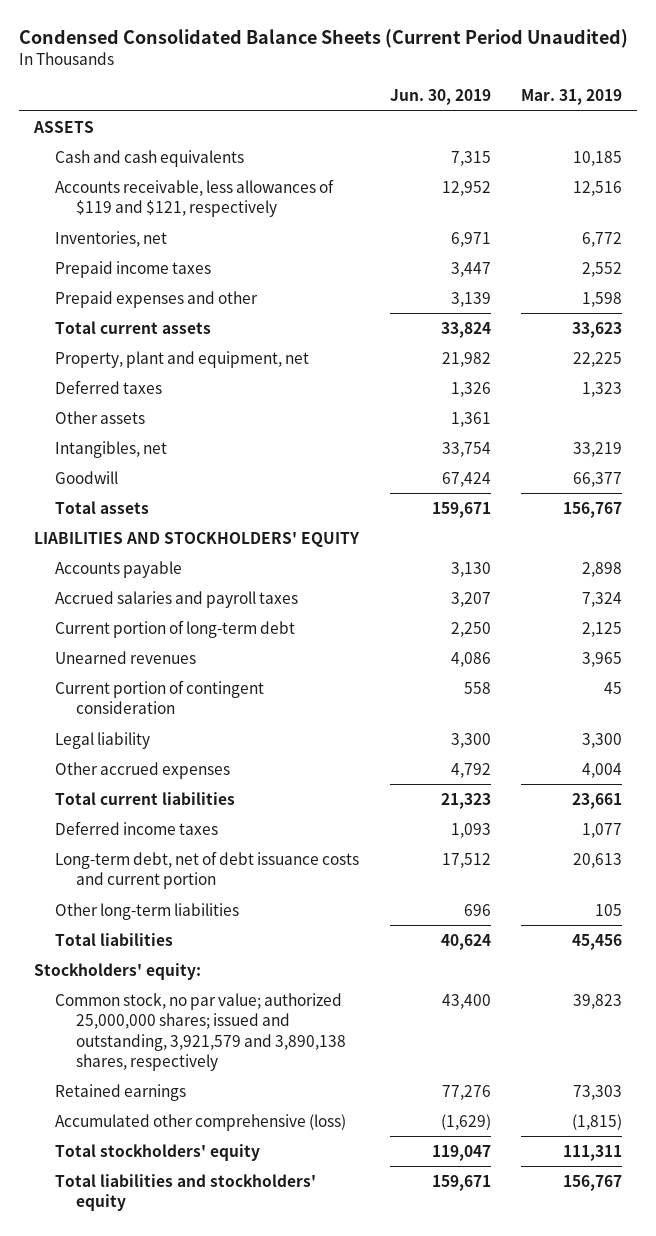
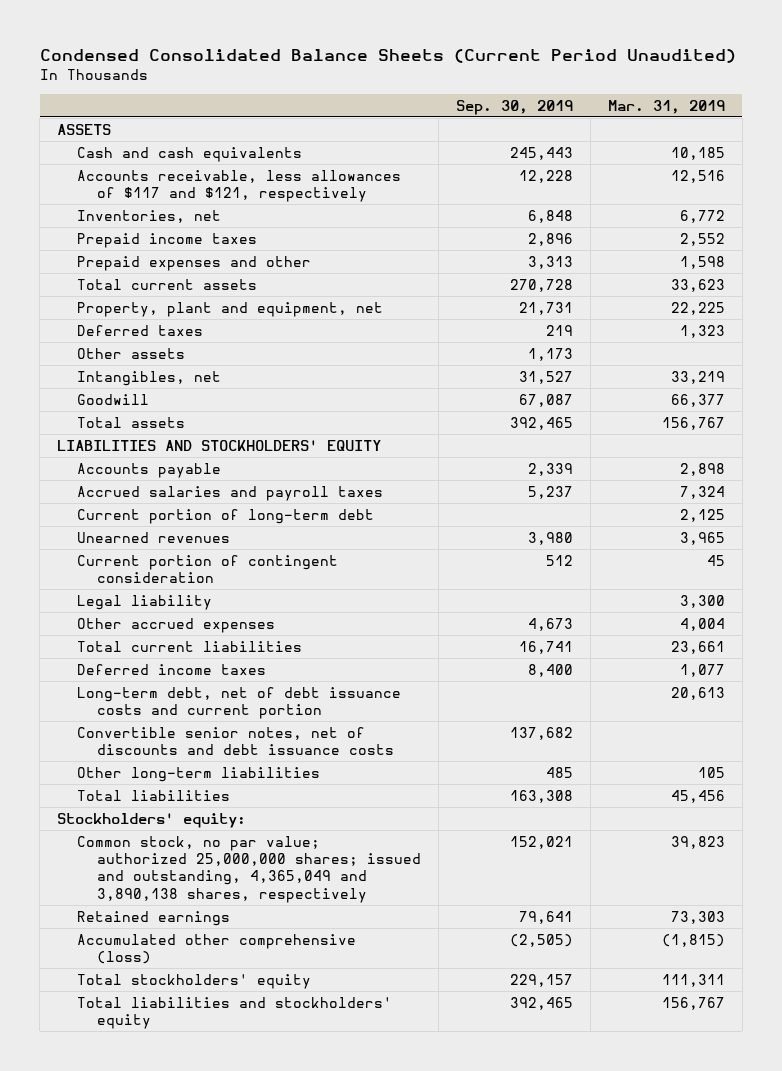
- | Jun. 30, 2019 | Mar. 31, 2019
+ | Sep. 30, 2019 | Mar. 31, 2019
- Accounts receivable, less allowances of $119 and $121, respectively | 12,952 | 12,516
+ Accounts receivable, less allowances of $117 and $121, respectively | 12,228 | 12,516
+ Convertible senior notes, net of discounts and debt issuance costs | 137,682 |
- Common stock, no par value; authorized 25,000,000 shares; issued and outstanding, 3,921,579 and 3,890,138 shares, respectively | 43,400 | 39,823
+ Common stock, no par value; authorized 25,000,000 shares; issued and outstanding, 4,365,049 and 3,890,138 shares, respectively | 152,021 | 39,823

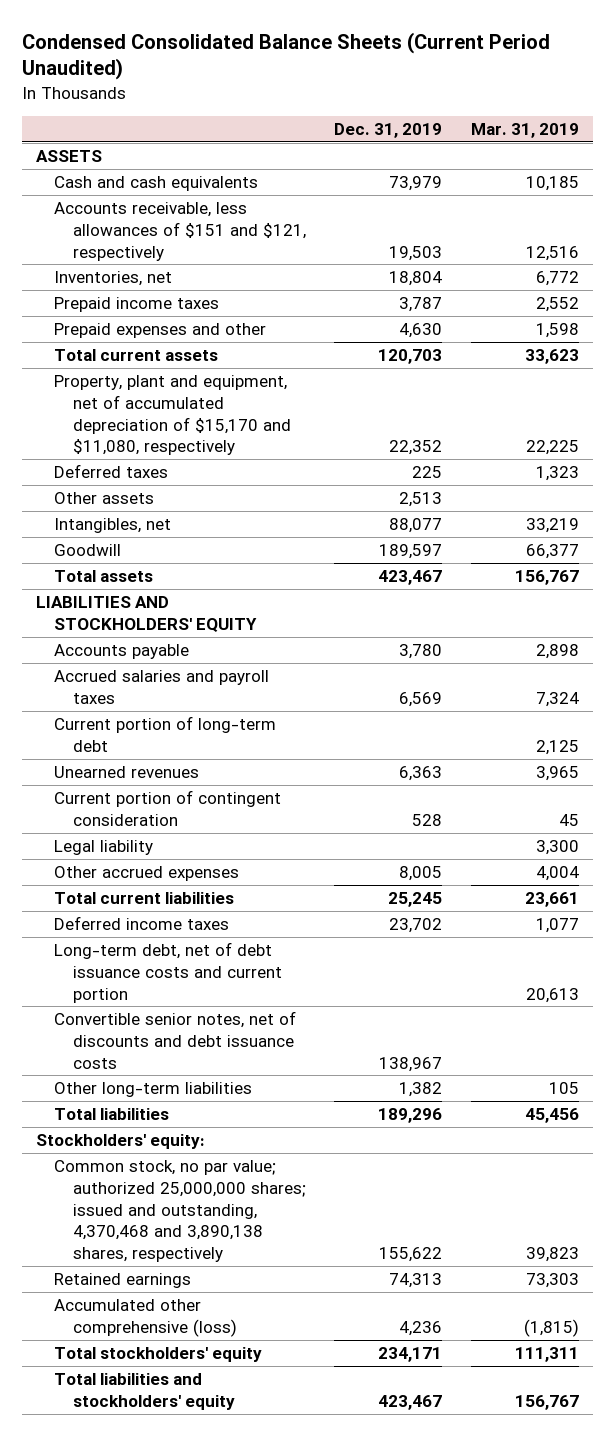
- | Sep. 30, 2019 | Mar. 31, 2019
+ | Dec. 31, 2019 | Mar. 31, 2019
- Accounts receivable, less allowances of $117 and $121, respectively | 12,228 | 12,516
+ Accounts receivable, less allowances of $151 and $121, respectively | 19,503 | 12,516
- Property, plant and equipment, net | 21,731 | 22,225
+ Property, plant and equipment, net of accumulated depreciation of $15,170 and $11,080, respectively | 22,352 | 22,225
- Common stock, no par value; authorized 25,000,000 shares; issued and outstanding, 4,365,049 and 3,890,138 shares, respectively | 152,021 | 39,823
+ Common stock, no par value; authorized 25,000,000 shares; issued and outstanding, 4,370,468 and 3,890,138 shares, respectively | 155,622 | 39,823

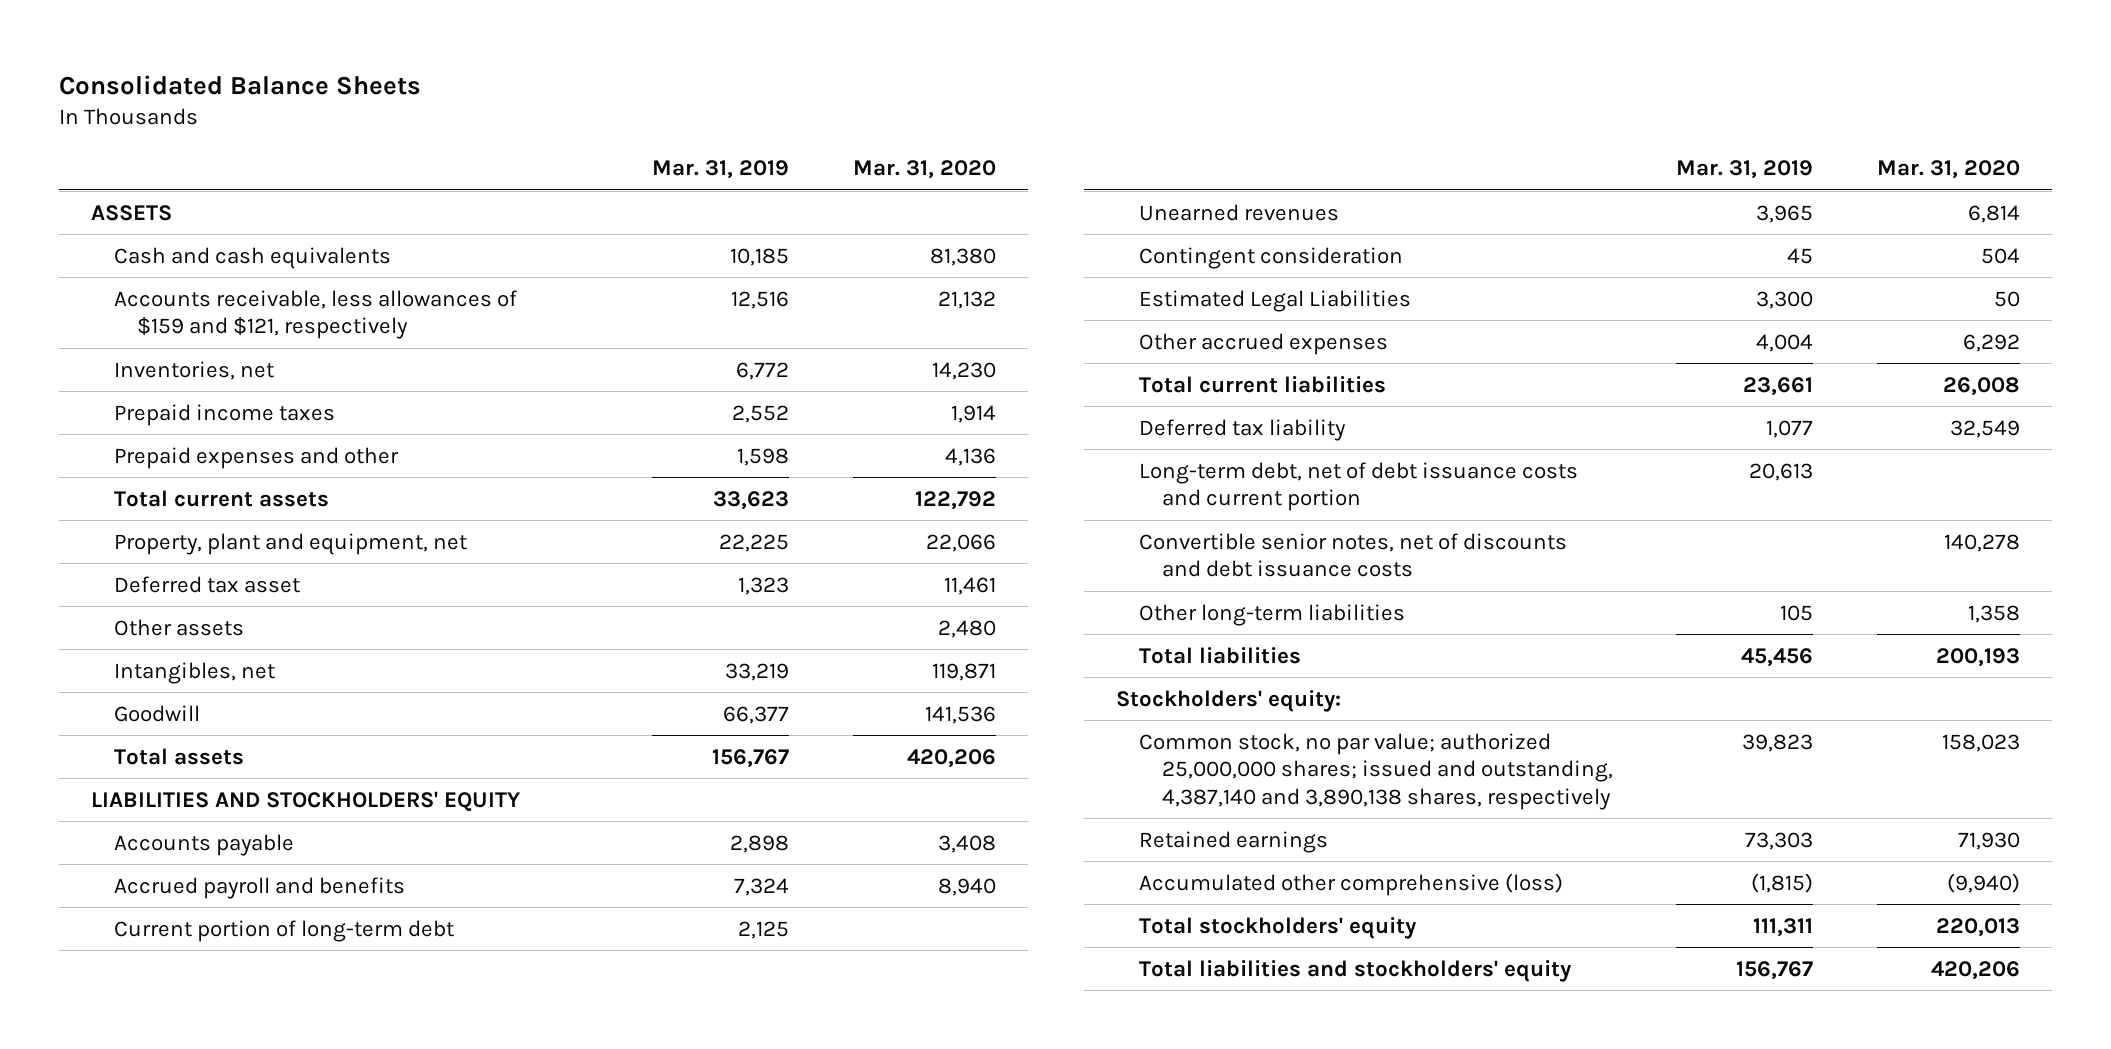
- Condensed Consolidated Balance Sheets (Current Period Unaudited)
+ Consolidated Balance Sheets
- | Dec. 31, 2019 | Mar. 31, 2019
+ | Mar. 31, 2019 | Mar. 31, 2020
- Accounts receivable, less allowances of $151 and $121, respectively | 19,503 | 12,516
+ Accounts receivable, less allowances of $159 and $121, respectively | 12,516 | 21,132
- Property, plant and equipment, net of accumulated depreciation of $15,170 and $11,080, respectively | 22,352 | 22,225
- Deferred taxes | 225 | 1,323
+ Property, plant and equipment, net | 22,225 | 22,066
+ Deferred tax asset | 1,323 | 11,461
- Accrued salaries and payroll taxes | 6,569 | 7,324
+ Accrued payroll and benefits | 7,324 | 8,940
- Current portion of contingent consideration | 528 | 45
- Legal liability | | 3,300
+ Contingent consideration | 45 | 504
+ Estimated Legal Liabilities | 3,300 | 50
- Deferred income taxes | 23,702 | 1,077
+ Deferred tax liability | 1,077 | 32,549
- Common stock, no par value; authorized 25,000,000 shares; issued and outstanding, 4,370,468 and 3,890,138 shares, respectively | 155,622 | 39,823
+ Common stock, no par value; authorized 25,000,000 shares; issued and outstanding, 4,387,140 and 3,890,138 shares, respectively | 39,823 | 158,023

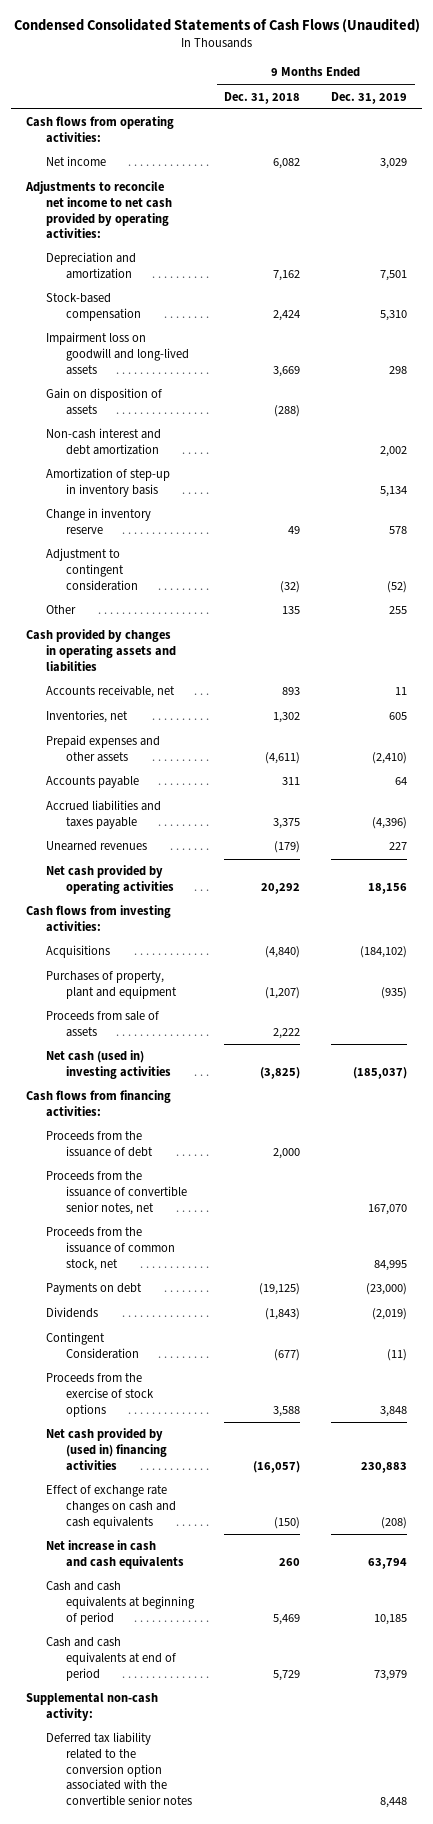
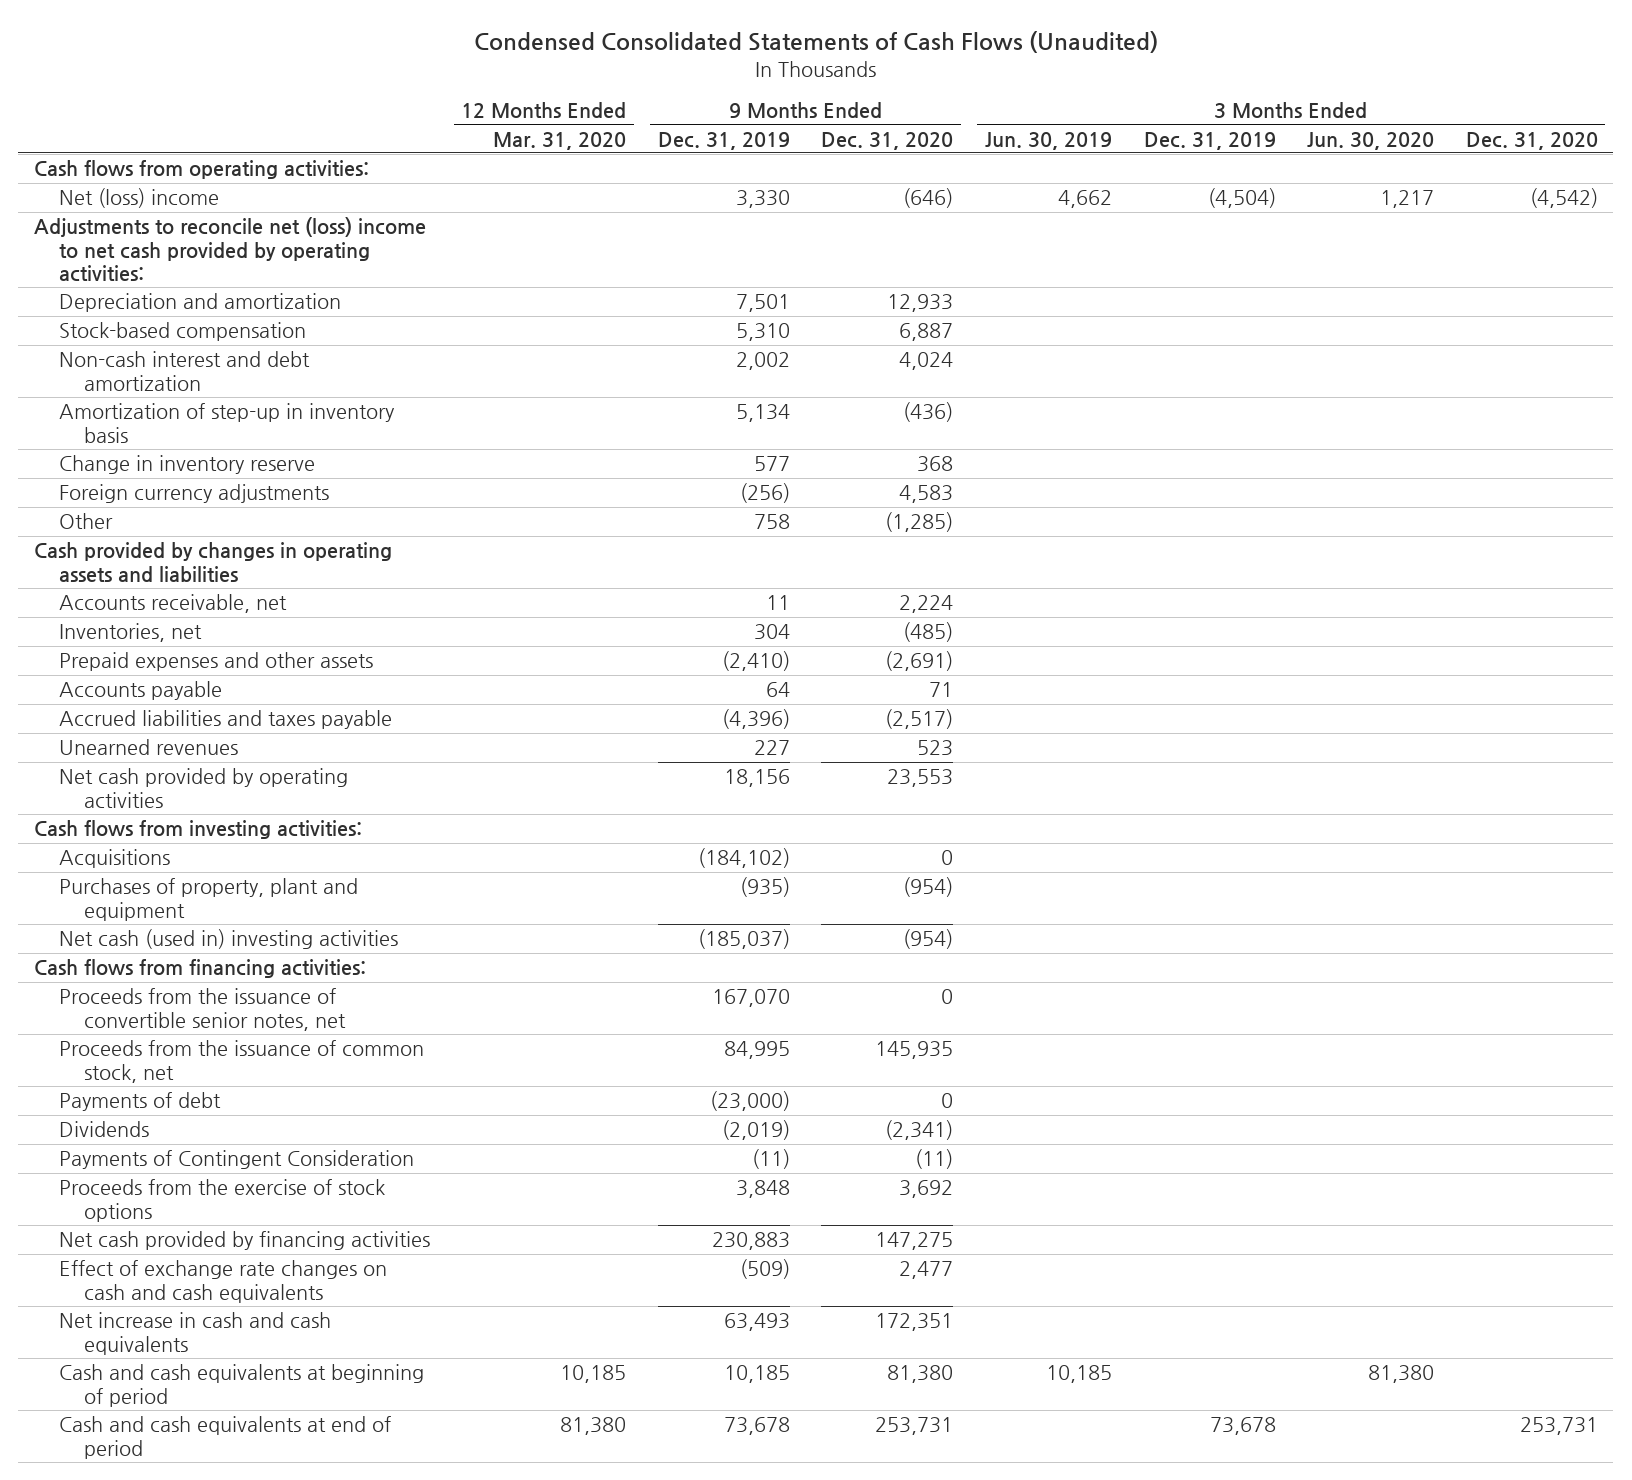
- | 9 Months Ended Dec. 31, 2018 | 9 Months Ended Dec. 31, 2019
+ | 12 Months Ended Mar. 31, 2020 | 9 Months Ended Dec. 31, 2019 | 9 Months Ended Dec. 31, 2020 | 3 Months Ended Jun. 30, 2019 | 3 Months Ended Dec. 31, 2019 | 3 Months Ended Jun. 30, 2020 | 3 Months Ended Dec. 31, 2020
- Net income | 6,082 | 3,029
- Adjustments to reconcile net income to net cash provided by operating activities:
+ Net (loss) income | | 3,330 | (646) | 4,662 | (4,504) | 1,217 | (4,542)
+ Adjustments to reconcile net (loss) income to net cash provided by operating activities:
- Impairment loss on goodwill and long-lived assets | 3,669 | 298
- Gain on disposition of assets | (288) |
- Change in inventory reserve | 49 | 578
- Adjustment to contingent consideration | (32) | (52)
- Other | 135 | 255
+ Change in inventory reserve | | 577 | 368 | | | |
+ Foreign currency adjustments | | (256) | 4,583 | | | |
+ Other | | 758 | (1,285) | | | |
- Inventories, net | 1,302 | 605
+ Inventories, net | | 304 | (485) | | | |
- Proceeds from sale of assets | 2,222 |
- Proceeds from the issuance of debt | 2,000 |
- Payments on debt | (19,125) | (23,000)
+ Payments of debt | | (23,000) | 0 | | | |
- Contingent Consideration | (677) | (11)
+ Payments of Contingent Consideration | | (11) | (11) | | | |
- Net cash provided by (used in) financing activities | (16,057) | 230,883
- Effect of exchange rate changes on cash and cash equivalents | (150) | (208)
- Net increase in cash and cash equivalents | 260 | 63,794
+ Net cash provided by financing activities | | 230,883 | 147,275 | | | |
+ Effect of exchange rate changes on cash and cash equivalents | | (509) | 2,477 | | | |
+ Net increase in cash and cash equivalents | | 63,493 | 172,351 | | | |
- Cash and cash equivalents at end of period | 5,729 | 73,979
- Supplemental non-cash activity:
- Deferred tax liability related to the conversion option associated with the convertible senior notes | | 8,448
+ Cash and cash equivalents at end of period | 81,380 | 73,678 | 253,731 | | 73,678 | | 253,731

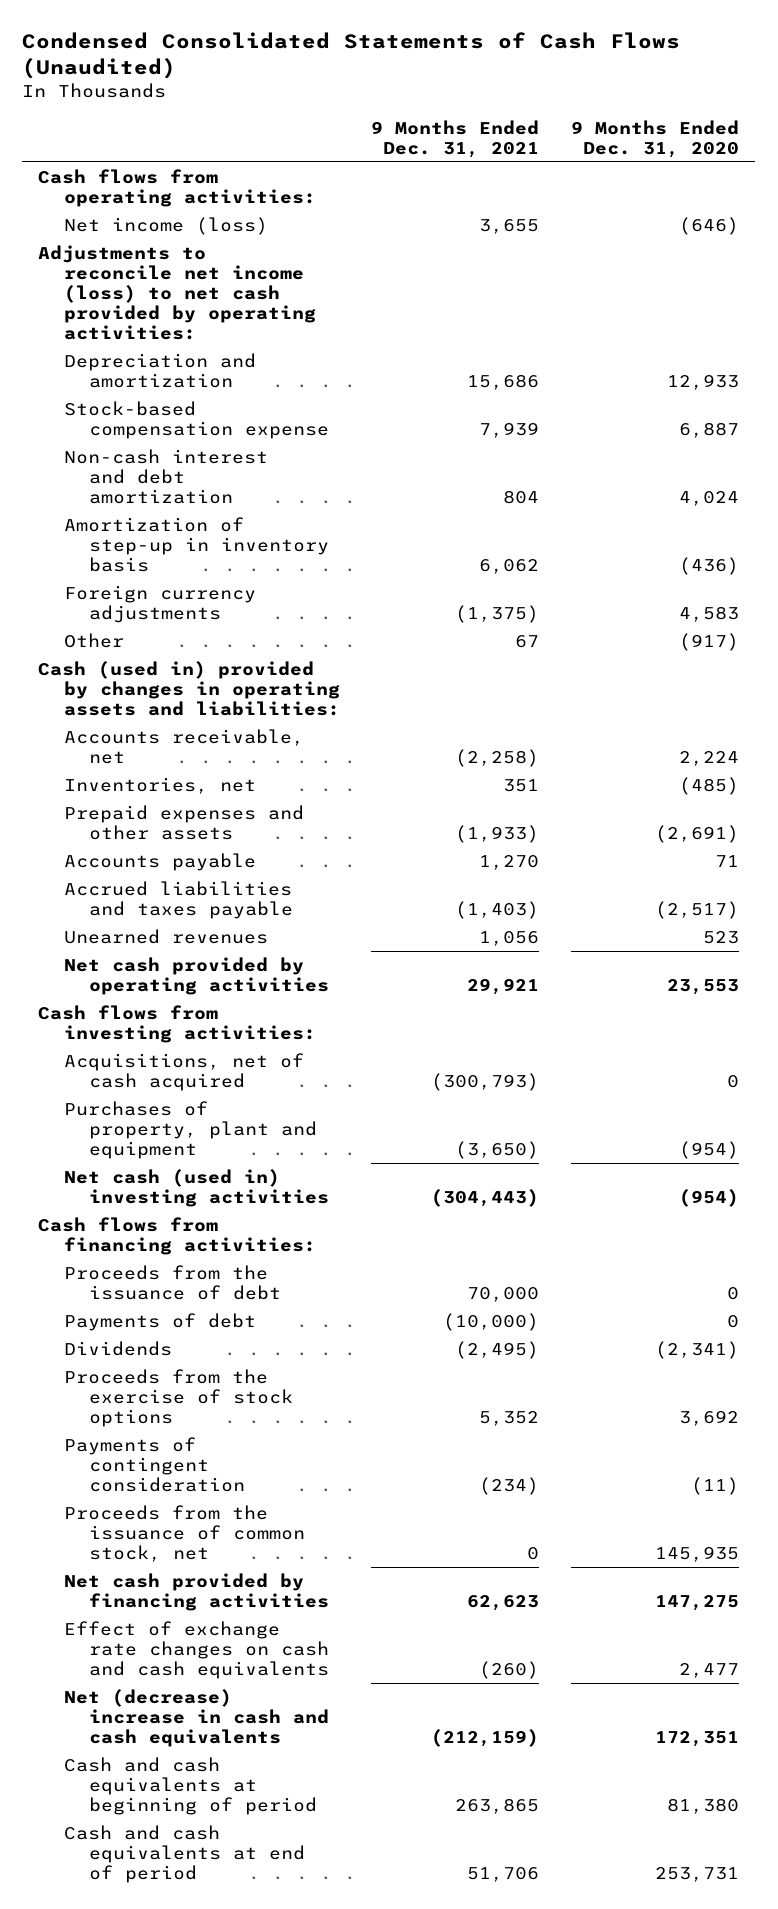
- | 12 Months Ended Mar. 31, 2020 | 9 Months Ended Dec. 31, 2019 | 9 Months Ended Dec. 31, 2020 | 3 Months Ended Jun. 30, 2019 | 3 Months Ended Dec. 31, 2019 | 3 Months Ended Jun. 30, 2020 | 3 Months Ended Dec. 31, 2020
+ | 9 Months Ended Dec. 31, 2021 | 9 Months Ended Dec. 31, 2020
- Net (loss) income | | 3,330 | (646) | 4,662 | (4,504) | 1,217 | (4,542)
- Adjustments to reconcile net (loss) income to net cash provided by operating activities:
+ Net income (loss) | 3,655 | (646)
+ Adjustments to reconcile net income (loss) to net cash provided by operating activities:
- Stock-based compensation | | 5,310 | 6,887 | | | |
+ Stock-based compensation expense | 7,939 | 6,887
- Change in inventory reserve | | 577 | 368 | | | |
- Other | | 758 | (1,285) | | | |
- Cash provided by changes in operating assets and liabilities
+ Other | 67 | (917)
+ Cash (used in) provided by changes in operating assets and liabilities:
- Acquisitions | | (184,102) | 0 | | | |
+ Acquisitions, net of cash acquired | (300,793) | 0
- Proceeds from the issuance of convertible senior notes, net | | 167,070 | 0 | | | |
+ Proceeds from the issuance of debt | 70,000 | 0
- Payments of Contingent Consideration | | (11) | (11) | | | |
+ Payments of contingent consideration | (234) | (11)
moved down: Proceeds from the issuance of common stock, net | 0 | 145,935
- Net increase in cash and cash equivalents | | 63,493 | 172,351 | | | |
+ Net (decrease) increase in cash and cash equivalents | (212,159) | 172,351

